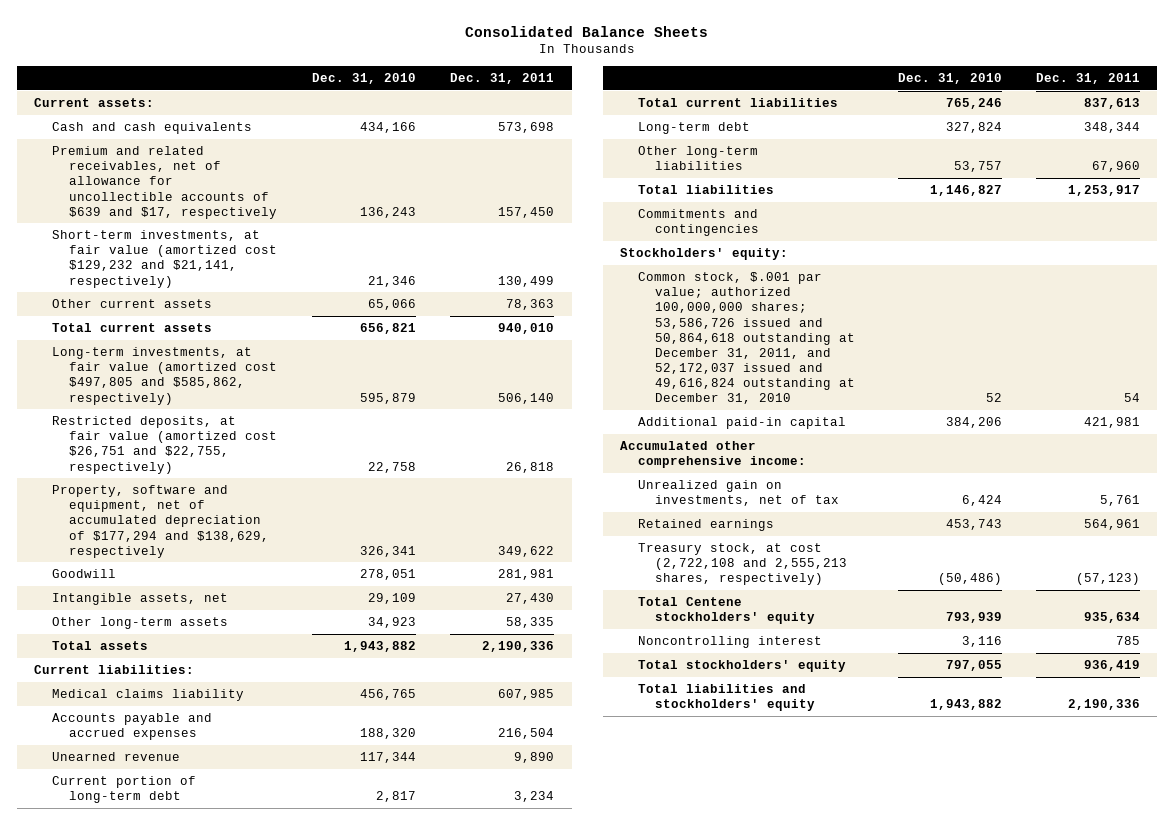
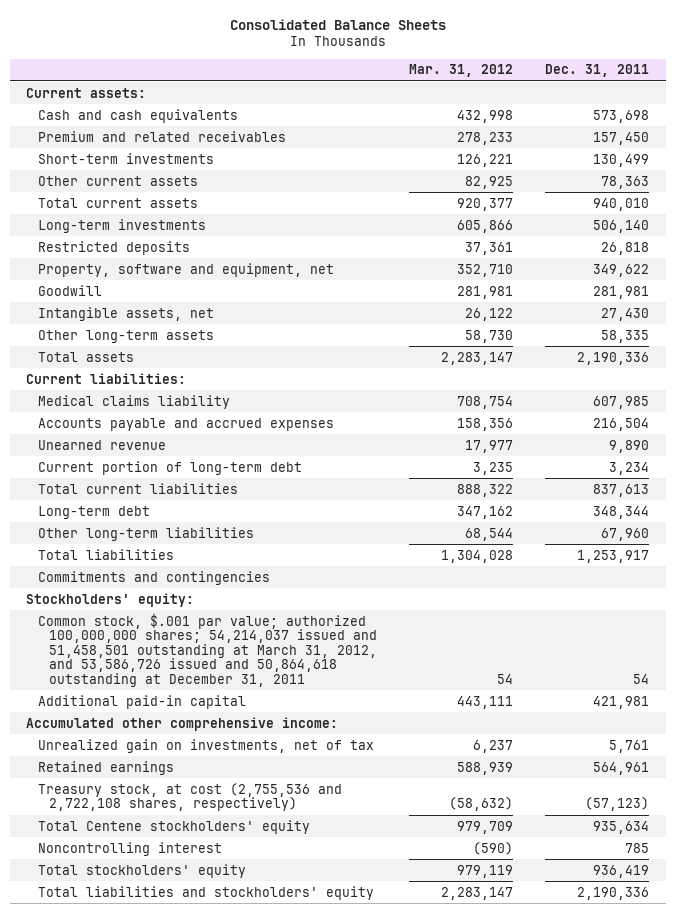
- | Dec. 31, 2010 | Dec. 31, 2011
+ | Mar. 31, 2012 | Dec. 31, 2011
- Premium and related receivables, net of allowance for uncollectible accounts of $639 and $17, respectively | 136,243 | 157,450
- Short-term investments, at fair value (amortized cost $129,232 and $21,141, respectively) | 21,346 | 130,499
+ Premium and related receivables | 278,233 | 157,450
+ Short-term investments | 126,221 | 130,499
- Long-term investments, at fair value (amortized cost $497,805 and $585,862, respectively) | 595,879 | 506,140
- Restricted deposits, at fair value (amortized cost $26,751 and $22,755, respectively) | 22,758 | 26,818
- Property, software and equipment, net of accumulated depreciation of $177,294 and $138,629, respectively | 326,341 | 349,622
+ Long-term investments | 605,866 | 506,140
+ Restricted deposits | 37,361 | 26,818
+ Property, software and equipment, net | 352,710 | 349,622
- Common stock, $.001 par value; authorized 100,000,000 shares; 53,586,726 issued and 50,864,618 outstanding at December 31, 2011, and 52,172,037 issued and 49,616,824 outstanding at December 31, 2010 | 52 | 54
+ Common stock, $.001 par value; authorized 100,000,000 shares; 54,214,037 issued and 51,458,501 outstanding at March 31, 2012, and 53,586,726 issued and 50,864,618 outstanding at December 31, 2011 | 54 | 54
- Treasury stock, at cost (2,722,108 and 2,555,213 shares, respectively) | (50,486) | (57,123)
+ Treasury stock, at cost (2,755,536 and 2,722,108 shares, respectively) | (58,632) | (57,123)

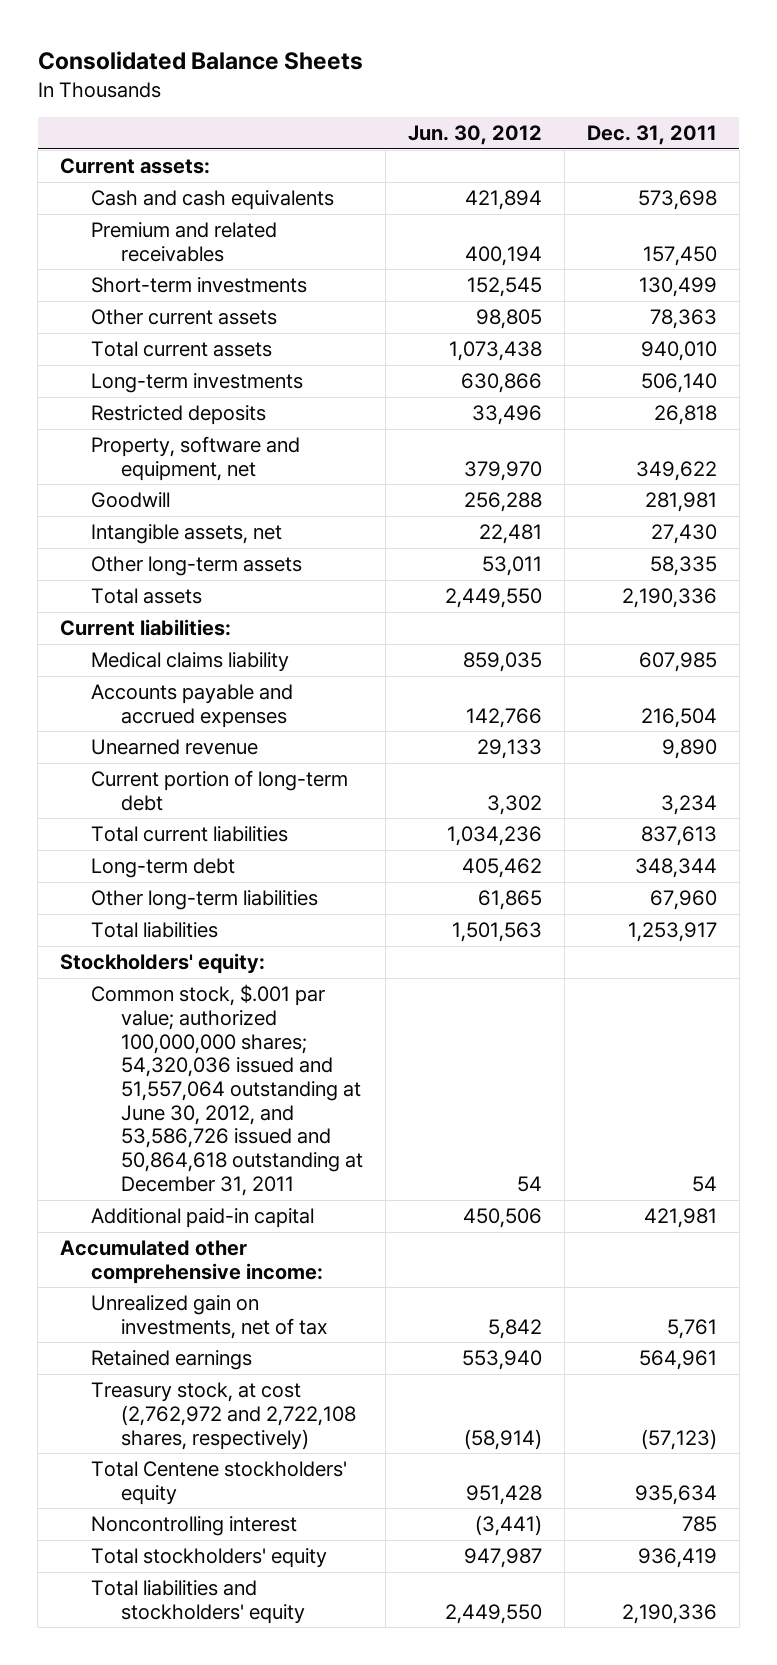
- | Mar. 31, 2012 | Dec. 31, 2011
+ | Jun. 30, 2012 | Dec. 31, 2011
- Commitments and contingencies
- Common stock, $.001 par value; authorized 100,000,000 shares; 54,214,037 issued and 51,458,501 outstanding at March 31, 2012, and 53,586,726 issued and 50,864,618 outstanding at December 31, 2011 | 54 | 54
+ Common stock, $.001 par value; authorized 100,000,000 shares; 54,320,036 issued and 51,557,064 outstanding at June 30, 2012, and 53,586,726 issued and 50,864,618 outstanding at December 31, 2011 | 54 | 54
- Treasury stock, at cost (2,755,536 and 2,722,108 shares, respectively) | (58,632) | (57,123)
+ Treasury stock, at cost (2,762,972 and 2,722,108 shares, respectively) | (58,914) | (57,123)

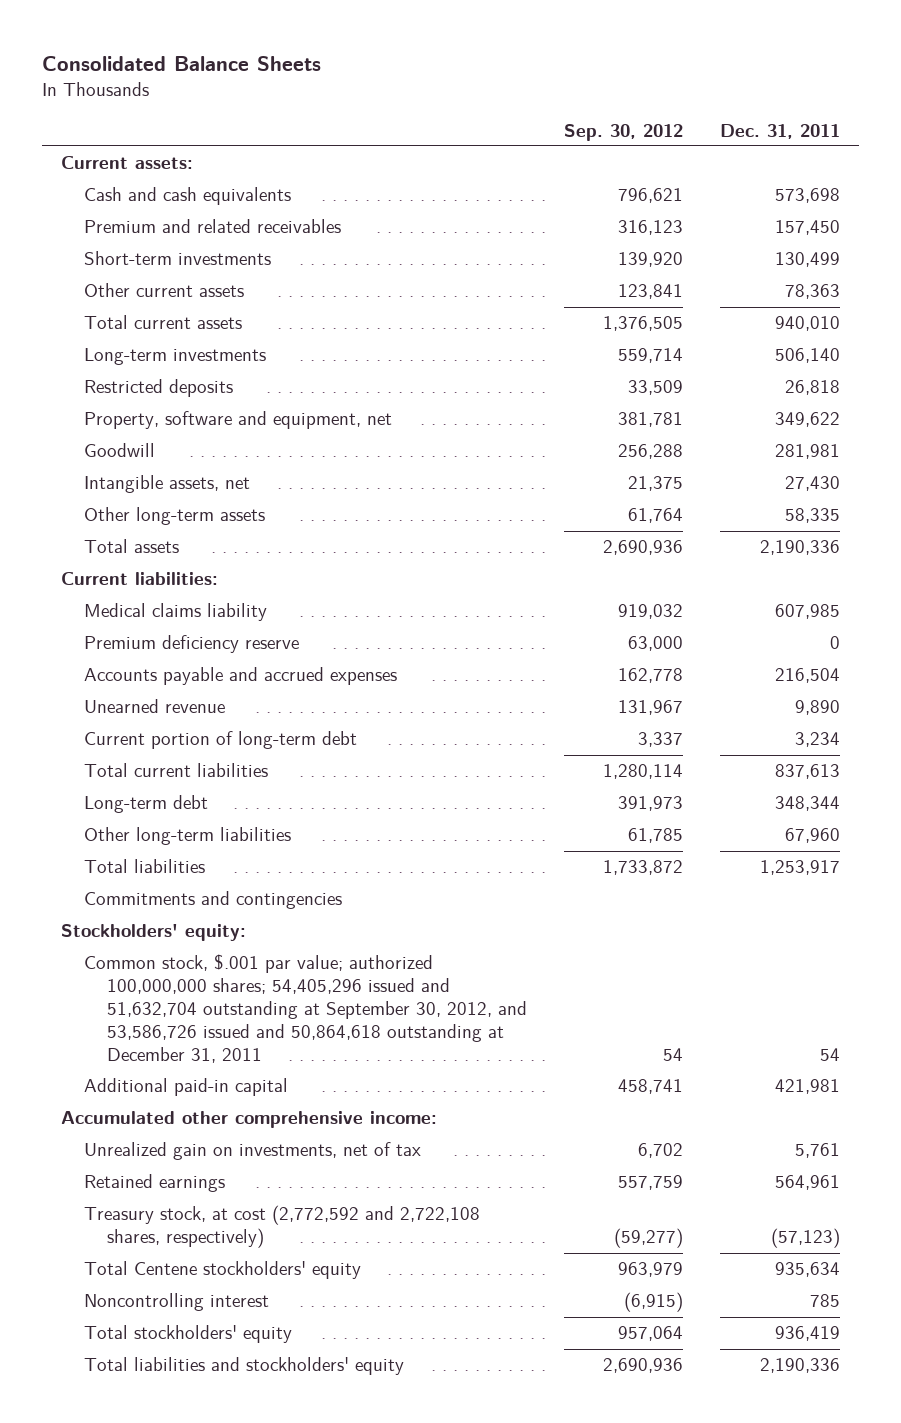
- | Jun. 30, 2012 | Dec. 31, 2011
+ | Sep. 30, 2012 | Dec. 31, 2011
+ Premium deficiency reserve | 63,000 | 0
+ Commitments and contingencies
- Common stock, $.001 par value; authorized 100,000,000 shares; 54,320,036 issued and 51,557,064 outstanding at June 30, 2012, and 53,586,726 issued and 50,864,618 outstanding at December 31, 2011 | 54 | 54
+ Common stock, $.001 par value; authorized 100,000,000 shares; 54,405,296 issued and 51,632,704 outstanding at September 30, 2012, and 53,586,726 issued and 50,864,618 outstanding at December 31, 2011 | 54 | 54
- Treasury stock, at cost (2,762,972 and 2,722,108 shares, respectively) | (58,914) | (57,123)
+ Treasury stock, at cost (2,772,592 and 2,722,108 shares, respectively) | (59,277) | (57,123)

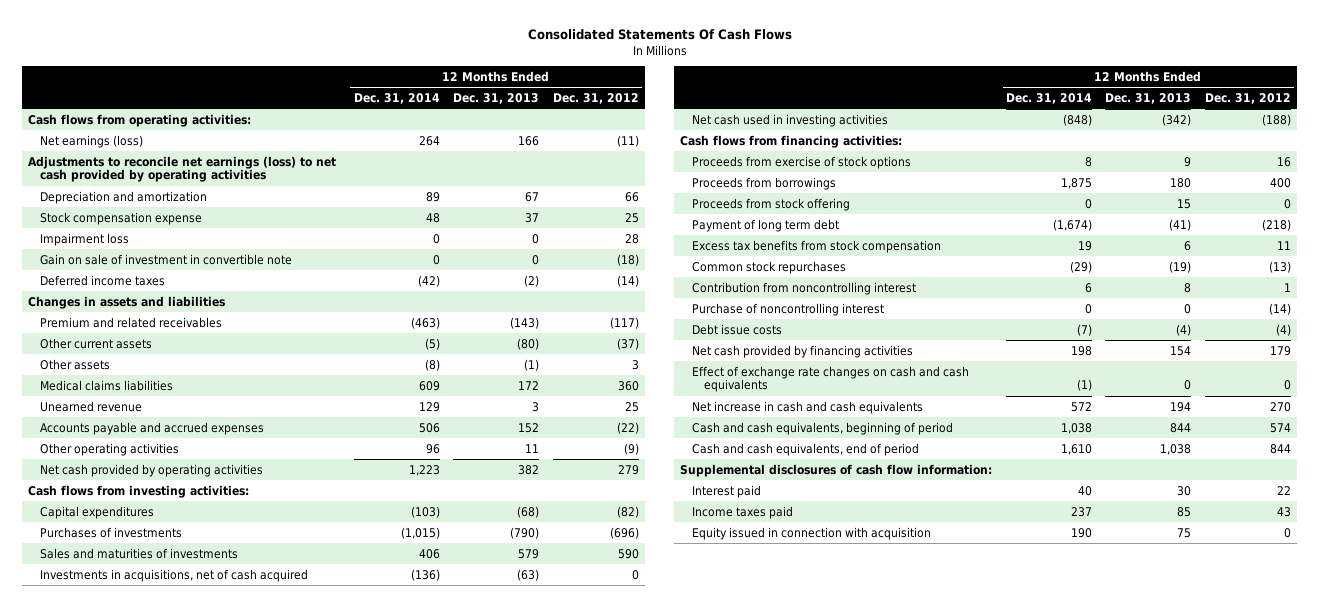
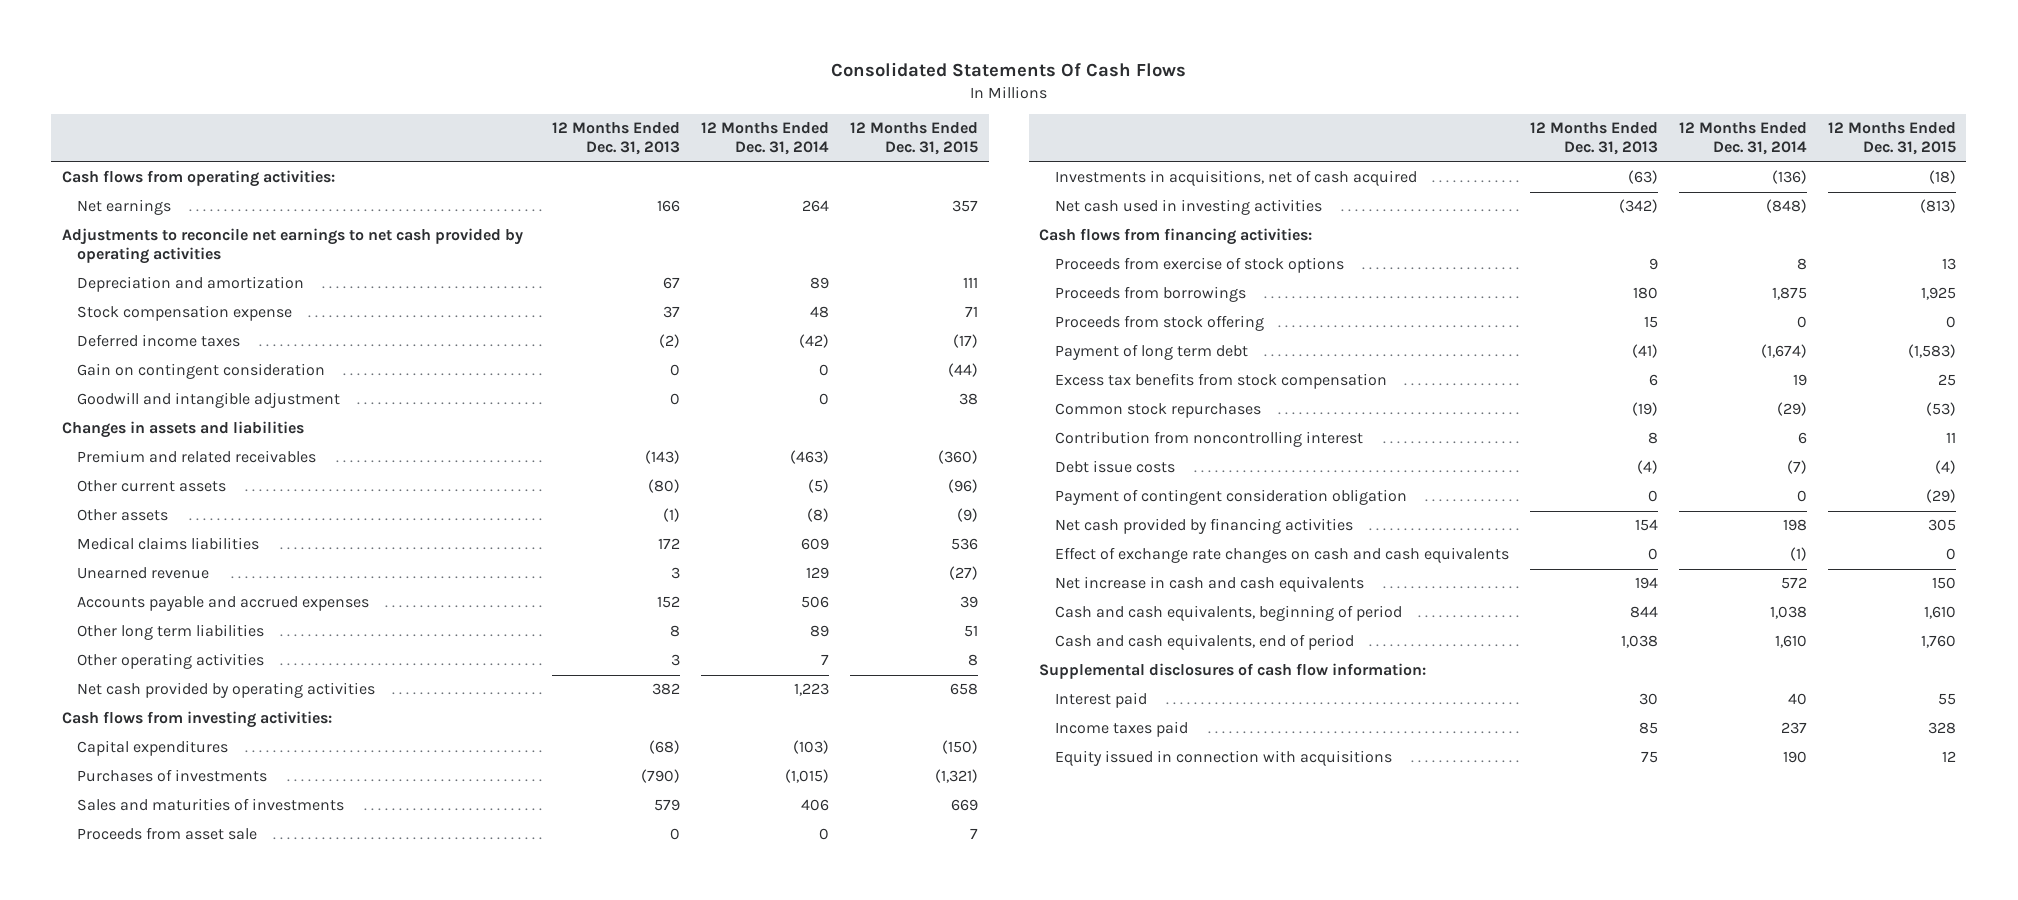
- | 12 Months Ended Dec. 31, 2014 | 12 Months Ended Dec. 31, 2013 | 12 Months Ended Dec. 31, 2012
+ | 12 Months Ended Dec. 31, 2013 | 12 Months Ended Dec. 31, 2014 | 12 Months Ended Dec. 31, 2015
- Net earnings (loss) | 264 | 166 | (11)
- Adjustments to reconcile net earnings (loss) to net cash provided by operating activities
+ Net earnings | 166 | 264 | 357
+ Adjustments to reconcile net earnings to net cash provided by operating activities
- Impairment loss | 0 | 0 | 28
- Gain on sale of investment in convertible note | 0 | 0 | (18)
+ Gain on contingent consideration | 0 | 0 | (44)
+ Goodwill and intangible adjustment | 0 | 0 | 38
- Other operating activities | 96 | 11 | (9)
+ Other long term liabilities | 8 | 89 | 51
+ Other operating activities | 3 | 7 | 8
+ Proceeds from asset sale | 0 | 0 | 7
- Purchase of noncontrolling interest | 0 | 0 | (14)
+ Payment of contingent consideration obligation | 0 | 0 | (29)
- Equity issued in connection with acquisition | 190 | 75 | 0
+ Equity issued in connection with acquisitions | 75 | 190 | 12

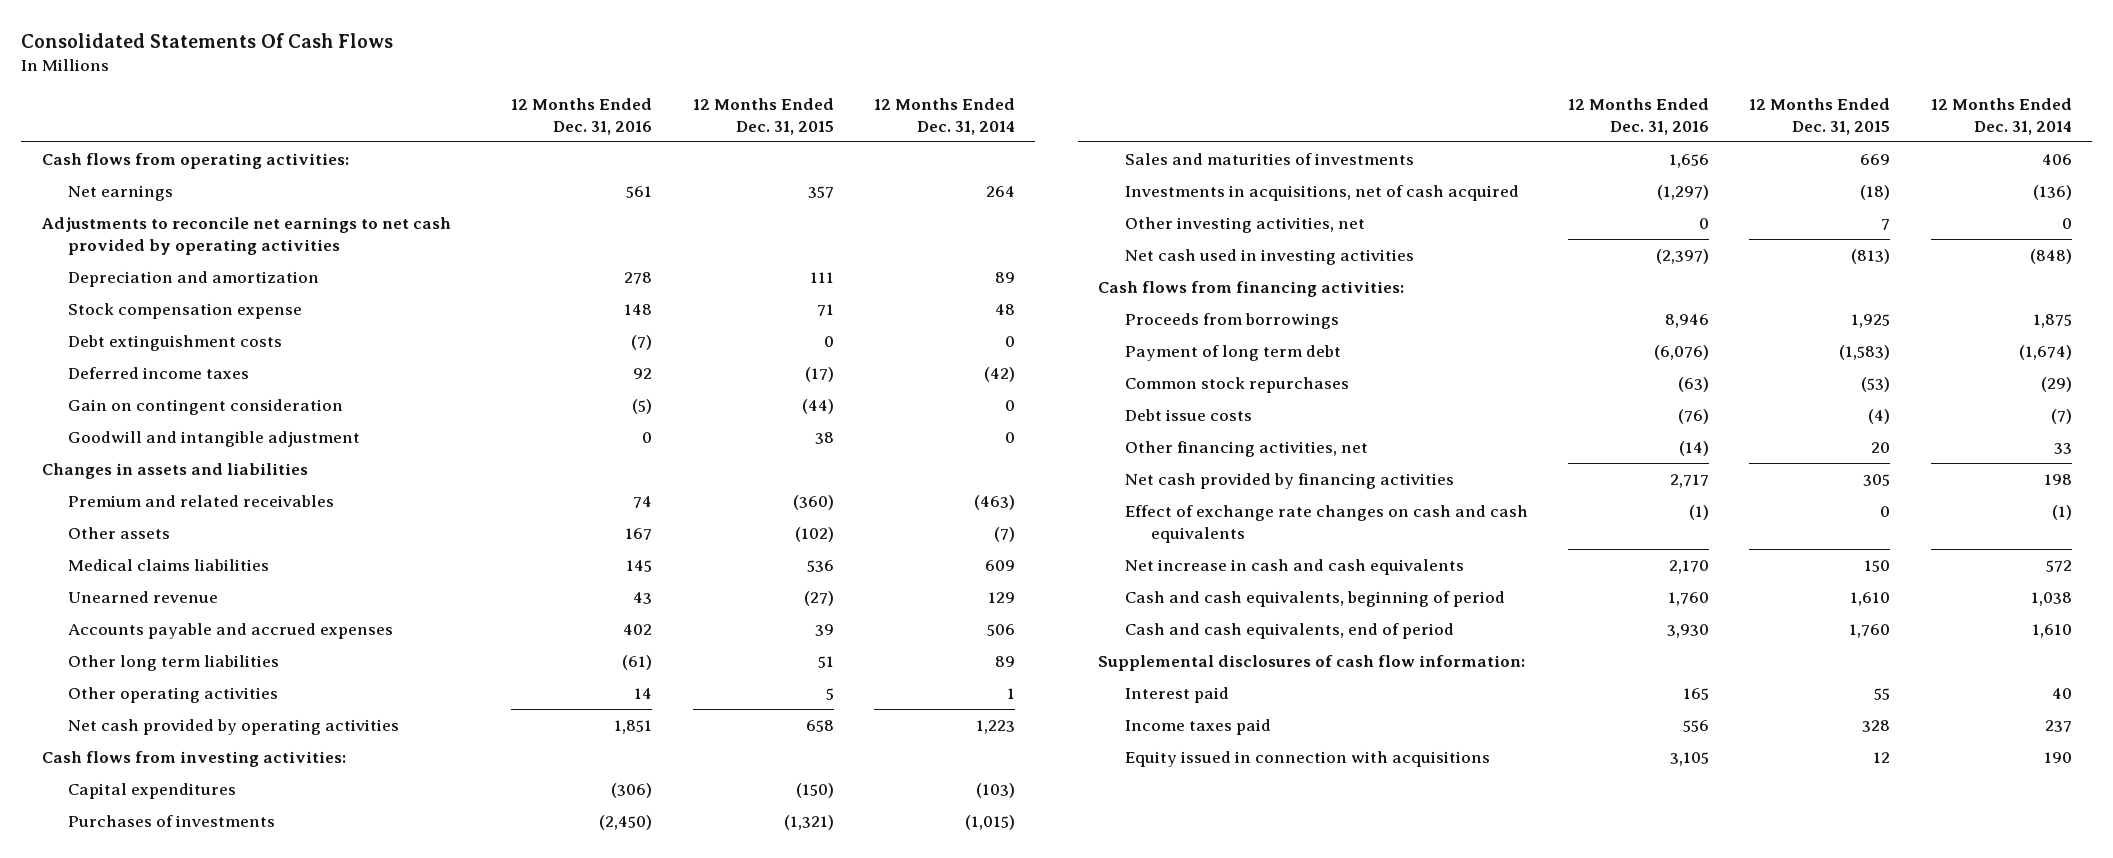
- | 12 Months Ended Dec. 31, 2013 | 12 Months Ended Dec. 31, 2014 | 12 Months Ended Dec. 31, 2015
+ | 12 Months Ended Dec. 31, 2016 | 12 Months Ended Dec. 31, 2015 | 12 Months Ended Dec. 31, 2014
+ Debt extinguishment costs | (7) | 0 | 0
- Other current assets | (80) | (5) | (96)
- Other assets | (1) | (8) | (9)
+ Other assets | 167 | (102) | (7)
- Other operating activities | 3 | 7 | 8
+ Other operating activities | 14 | 5 | 1
- Proceeds from asset sale | 0 | 0 | 7
+ Other investing activities, net | 0 | 7 | 0
- Proceeds from exercise of stock options | 9 | 8 | 13
- Proceeds from stock offering | 15 | 0 | 0
- Excess tax benefits from stock compensation | 6 | 19 | 25
- Contribution from noncontrolling interest | 8 | 6 | 11
- Payment of contingent consideration obligation | 0 | 0 | (29)
+ Other financing activities, net | (14) | 20 | 33

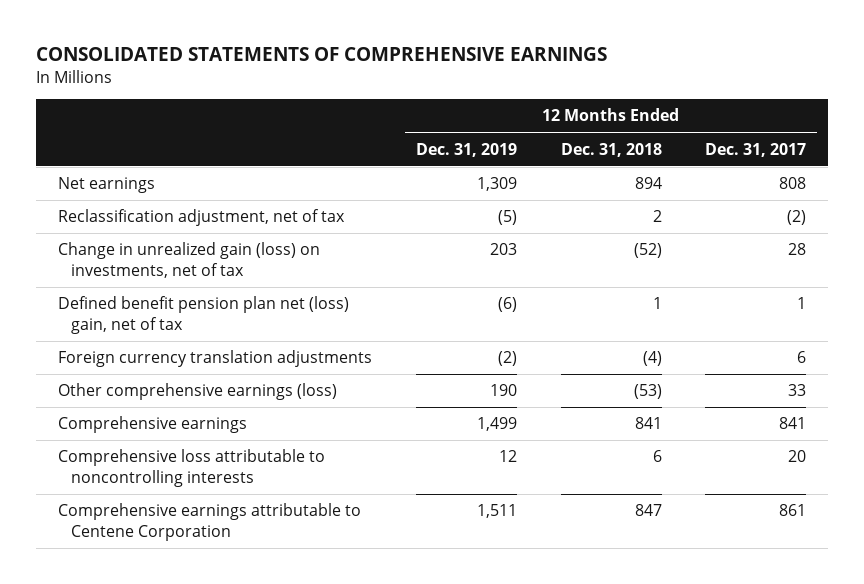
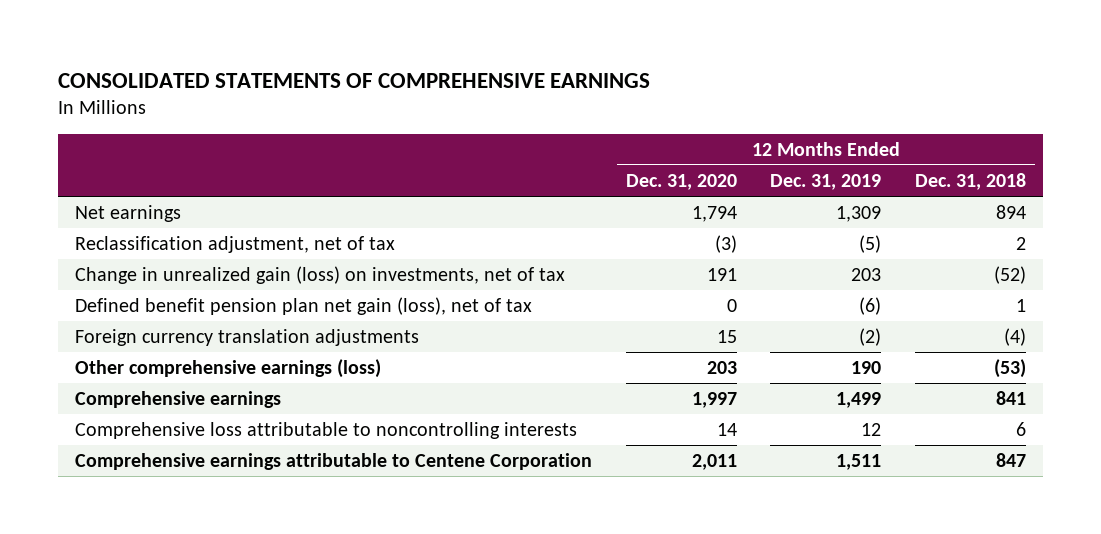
- | 12 Months Ended Dec. 31, 2019 | 12 Months Ended Dec. 31, 2018 | 12 Months Ended Dec. 31, 2017
+ | 12 Months Ended Dec. 31, 2020 | 12 Months Ended Dec. 31, 2019 | 12 Months Ended Dec. 31, 2018
- Defined benefit pension plan net (loss) gain, net of tax | (6) | 1 | 1
+ Defined benefit pension plan net gain (loss), net of tax | 0 | (6) | 1

